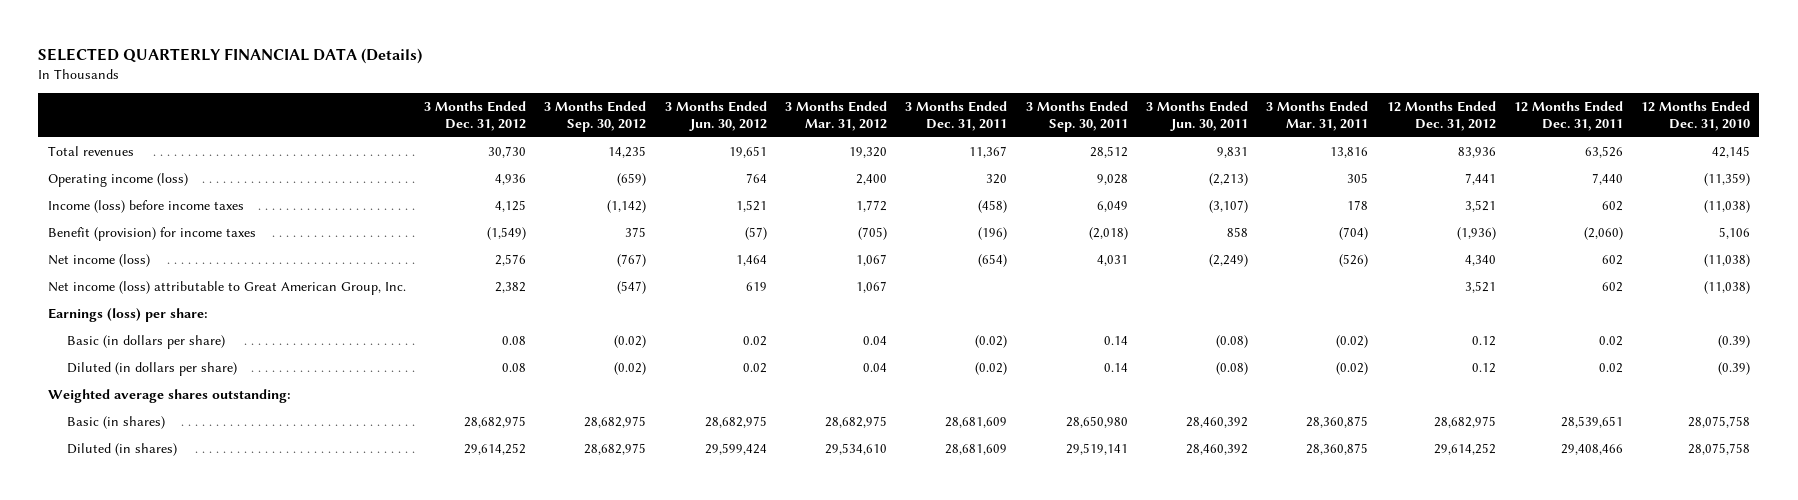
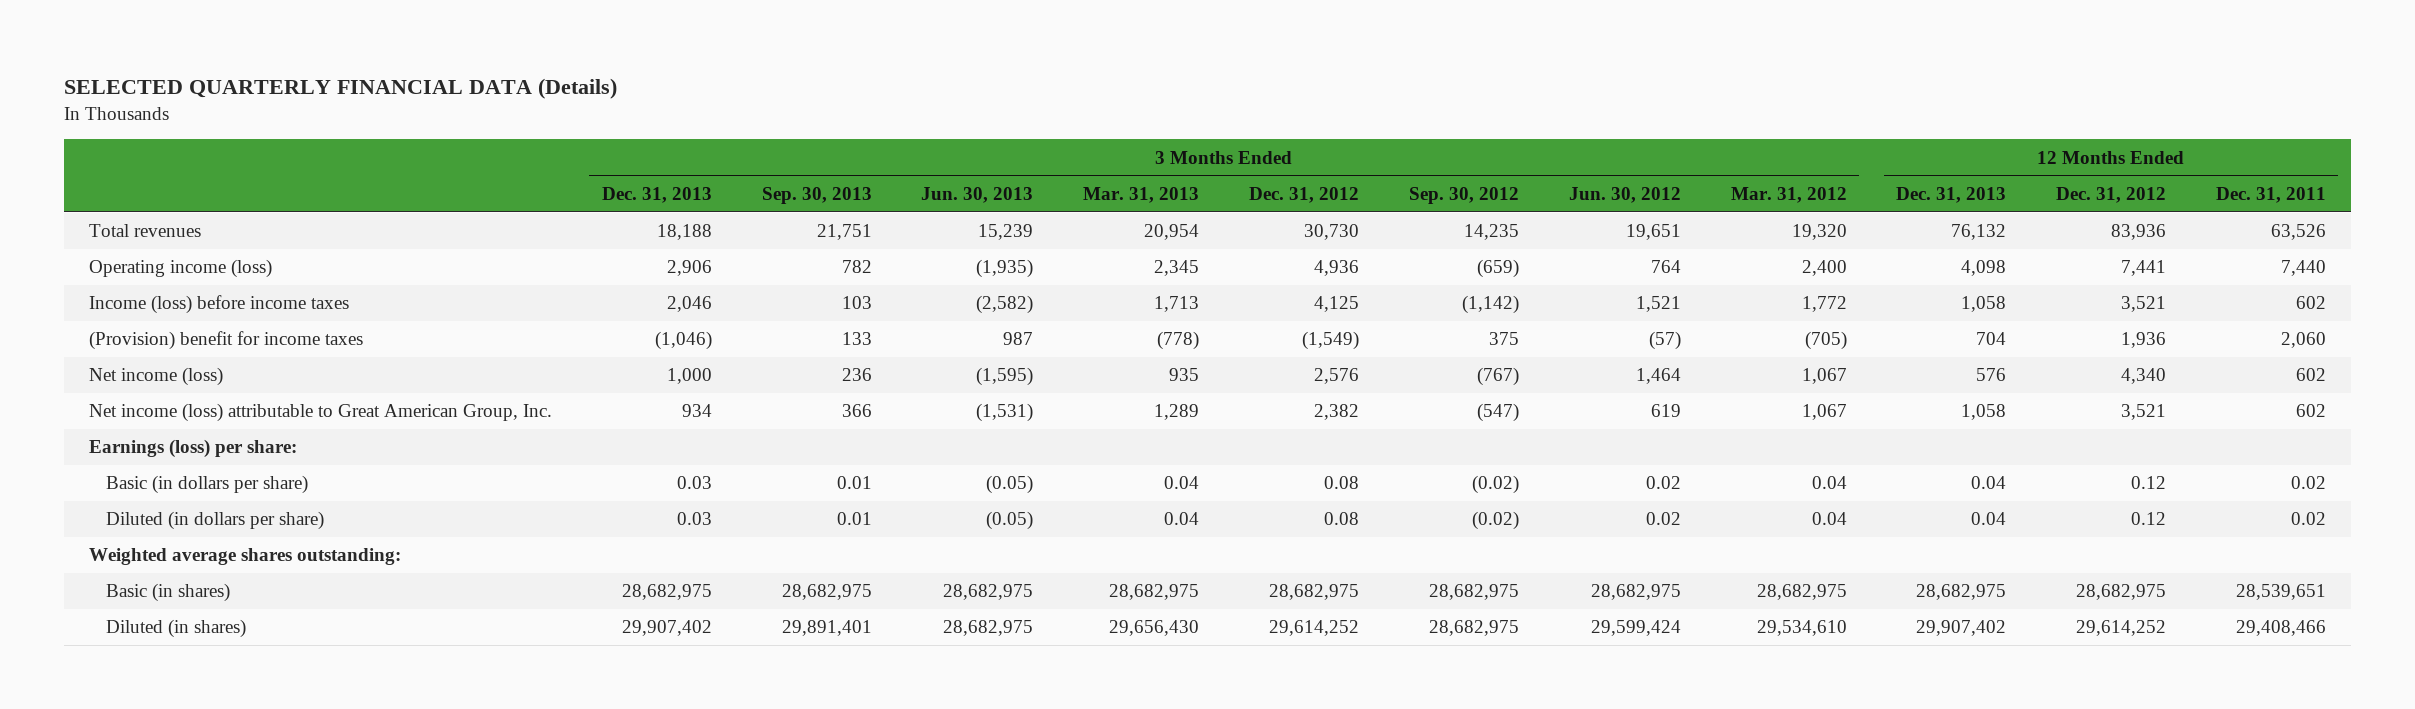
- | 3 Months Ended Dec. 31, 2012 | 3 Months Ended Sep. 30, 2012 | 3 Months Ended Jun. 30, 2012 | 3 Months Ended Mar. 31, 2012 | 3 Months Ended Dec. 31, 2011 | 3 Months Ended Sep. 30, 2011 | 3 Months Ended Jun. 30, 2011 | 3 Months Ended Mar. 31, 2011 | 12 Months Ended Dec. 31, 2012 | 12 Months Ended Dec. 31, 2011 | 12 Months Ended Dec. 31, 2010
+ | 3 Months Ended Dec. 31, 2013 | 3 Months Ended Sep. 30, 2013 | 3 Months Ended Jun. 30, 2013 | 3 Months Ended Mar. 31, 2013 | 3 Months Ended Dec. 31, 2012 | 3 Months Ended Sep. 30, 2012 | 3 Months Ended Jun. 30, 2012 | 3 Months Ended Mar. 31, 2012 | 12 Months Ended Dec. 31, 2013 | 12 Months Ended Dec. 31, 2012 | 12 Months Ended Dec. 31, 2011
- Benefit (provision) for income taxes | (1,549) | 375 | (57) | (705) | (196) | (2,018) | 858 | (704) | (1,936) | (2,060) | 5,106
+ (Provision) benefit for income taxes | (1,046) | 133 | 987 | (778) | (1,549) | 375 | (57) | (705) | 704 | 1,936 | 2,060

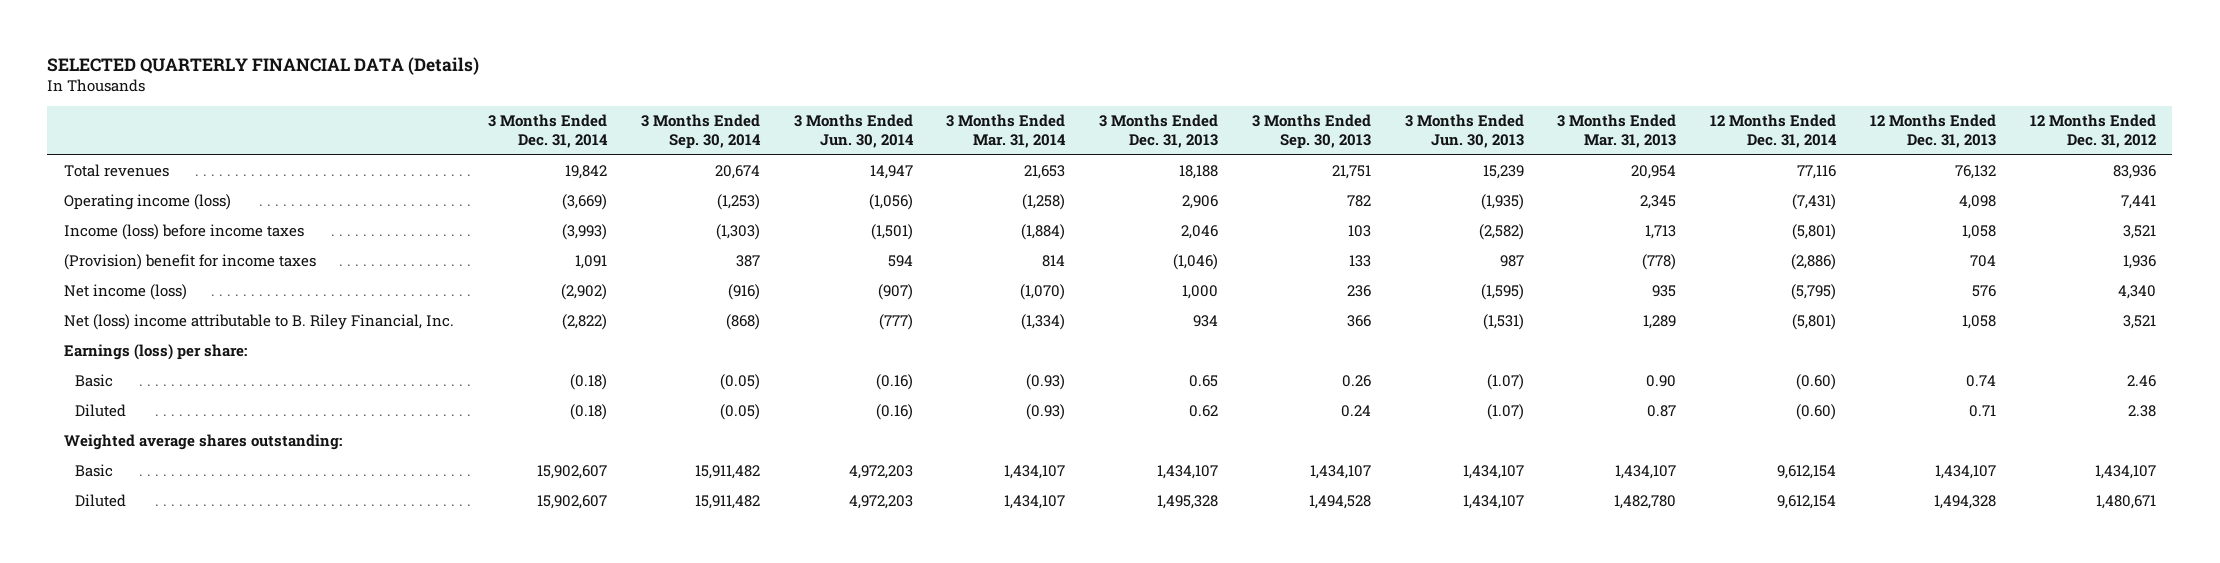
- | 3 Months Ended Dec. 31, 2013 | 3 Months Ended Sep. 30, 2013 | 3 Months Ended Jun. 30, 2013 | 3 Months Ended Mar. 31, 2013 | 3 Months Ended Dec. 31, 2012 | 3 Months Ended Sep. 30, 2012 | 3 Months Ended Jun. 30, 2012 | 3 Months Ended Mar. 31, 2012 | 12 Months Ended Dec. 31, 2013 | 12 Months Ended Dec. 31, 2012 | 12 Months Ended Dec. 31, 2011
+ | 3 Months Ended Dec. 31, 2014 | 3 Months Ended Sep. 30, 2014 | 3 Months Ended Jun. 30, 2014 | 3 Months Ended Mar. 31, 2014 | 3 Months Ended Dec. 31, 2013 | 3 Months Ended Sep. 30, 2013 | 3 Months Ended Jun. 30, 2013 | 3 Months Ended Mar. 31, 2013 | 12 Months Ended Dec. 31, 2014 | 12 Months Ended Dec. 31, 2013 | 12 Months Ended Dec. 31, 2012
- Net income (loss) attributable to Great American Group, Inc. | 934 | 366 | (1,531) | 1,289 | 2,382 | (547) | 619 | 1,067 | 1,058 | 3,521 | 602
+ Net (loss) income attributable to B. Riley Financial, Inc. | (2,822) | (868) | (777) | (1,334) | 934 | 366 | (1,531) | 1,289 | (5,801) | 1,058 | 3,521
- Basic (in dollars per share) | 0.03 | 0.01 | (0.05) | 0.04 | 0.08 | (0.02) | 0.02 | 0.04 | 0.04 | 0.12 | 0.02
- Diluted (in dollars per share) | 0.03 | 0.01 | (0.05) | 0.04 | 0.08 | (0.02) | 0.02 | 0.04 | 0.04 | 0.12 | 0.02
+ Basic | (0.18) | (0.05) | (0.16) | (0.93) | 0.65 | 0.26 | (1.07) | 0.90 | (0.60) | 0.74 | 2.46
+ Diluted | (0.18) | (0.05) | (0.16) | (0.93) | 0.62 | 0.24 | (1.07) | 0.87 | (0.60) | 0.71 | 2.38
- Basic (in shares) | 28,682,975 | 28,682,975 | 28,682,975 | 28,682,975 | 28,682,975 | 28,682,975 | 28,682,975 | 28,682,975 | 28,682,975 | 28,682,975 | 28,539,651
- Diluted (in shares) | 29,907,402 | 29,891,401 | 28,682,975 | 29,656,430 | 29,614,252 | 28,682,975 | 29,599,424 | 29,534,610 | 29,907,402 | 29,614,252 | 29,408,466
+ Basic | 15,902,607 | 15,911,482 | 4,972,203 | 1,434,107 | 1,434,107 | 1,434,107 | 1,434,107 | 1,434,107 | 9,612,154 | 1,434,107 | 1,434,107
+ Diluted | 15,902,607 | 15,911,482 | 4,972,203 | 1,434,107 | 1,495,328 | 1,494,528 | 1,434,107 | 1,482,780 | 9,612,154 | 1,494,328 | 1,480,671

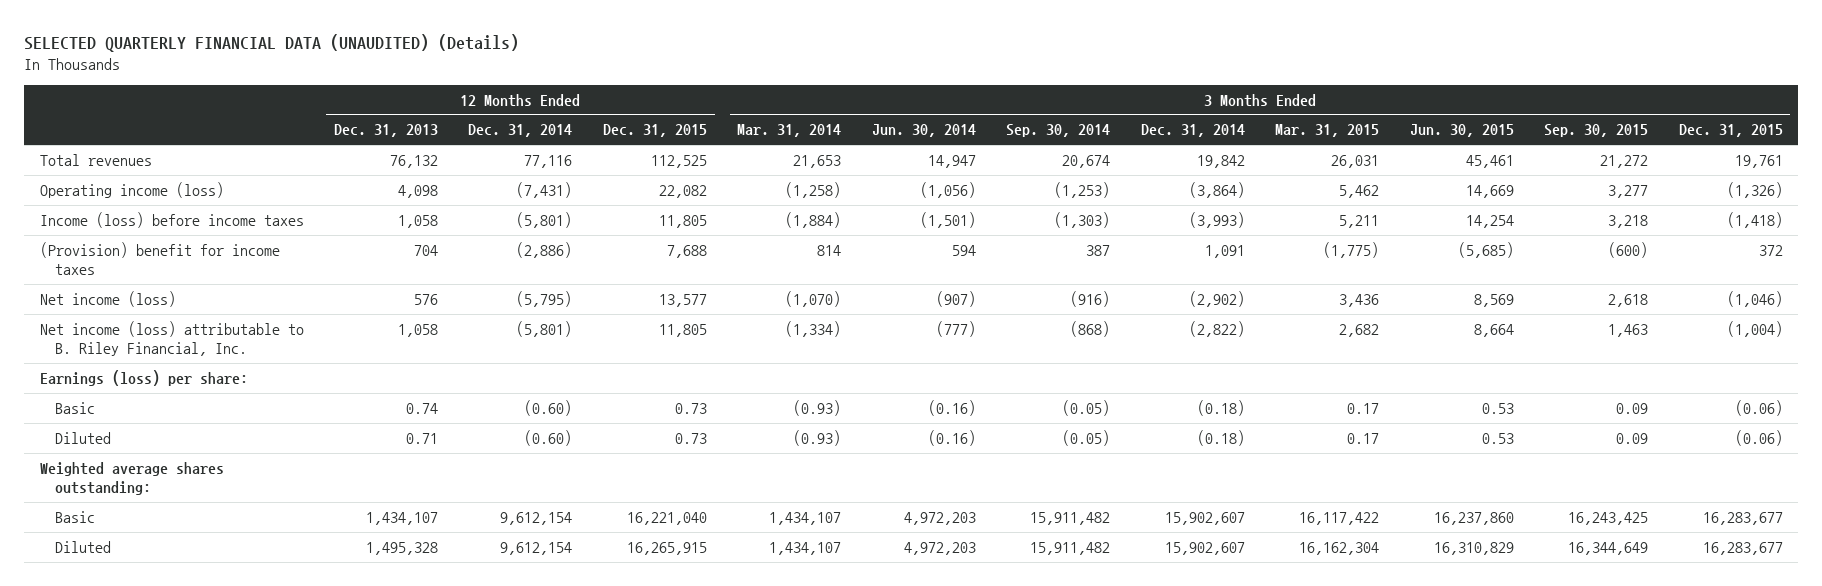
- SELECTED QUARTERLY FINANCIAL DATA (Details)
+ SELECTED QUARTERLY FINANCIAL DATA (UNAUDITED) (Details)
- | 3 Months Ended Dec. 31, 2014 | 3 Months Ended Sep. 30, 2014 | 3 Months Ended Jun. 30, 2014 | 3 Months Ended Mar. 31, 2014 | 3 Months Ended Dec. 31, 2013 | 3 Months Ended Sep. 30, 2013 | 3 Months Ended Jun. 30, 2013 | 3 Months Ended Mar. 31, 2013 | 12 Months Ended Dec. 31, 2014 | 12 Months Ended Dec. 31, 2013 | 12 Months Ended Dec. 31, 2012
+ | 12 Months Ended Dec. 31, 2013 | 12 Months Ended Dec. 31, 2014 | 12 Months Ended Dec. 31, 2015 | 3 Months Ended Mar. 31, 2014 | 3 Months Ended Jun. 30, 2014 | 3 Months Ended Sep. 30, 2014 | 3 Months Ended Dec. 31, 2014 | 3 Months Ended Mar. 31, 2015 | 3 Months Ended Jun. 30, 2015 | 3 Months Ended Sep. 30, 2015 | 3 Months Ended Dec. 31, 2015
- Operating income (loss) | (3,669) | (1,253) | (1,056) | (1,258) | 2,906 | 782 | (1,935) | 2,345 | (7,431) | 4,098 | 7,441
+ Operating income (loss) | 4,098 | (7,431) | 22,082 | (1,258) | (1,056) | (1,253) | (3,864) | 5,462 | 14,669 | 3,277 | (1,326)
- Net (loss) income attributable to B. Riley Financial, Inc. | (2,822) | (868) | (777) | (1,334) | 934 | 366 | (1,531) | 1,289 | (5,801) | 1,058 | 3,521
+ Net income (loss) attributable to B. Riley Financial, Inc. | 1,058 | (5,801) | 11,805 | (1,334) | (777) | (868) | (2,822) | 2,682 | 8,664 | 1,463 | (1,004)
- Diluted | 15,902,607 | 15,911,482 | 4,972,203 | 1,434,107 | 1,495,328 | 1,494,528 | 1,434,107 | 1,482,780 | 9,612,154 | 1,494,328 | 1,480,671
+ Diluted | 1,495,328 | 9,612,154 | 16,265,915 | 1,434,107 | 4,972,203 | 15,911,482 | 15,902,607 | 16,162,304 | 16,310,829 | 16,344,649 | 16,283,677

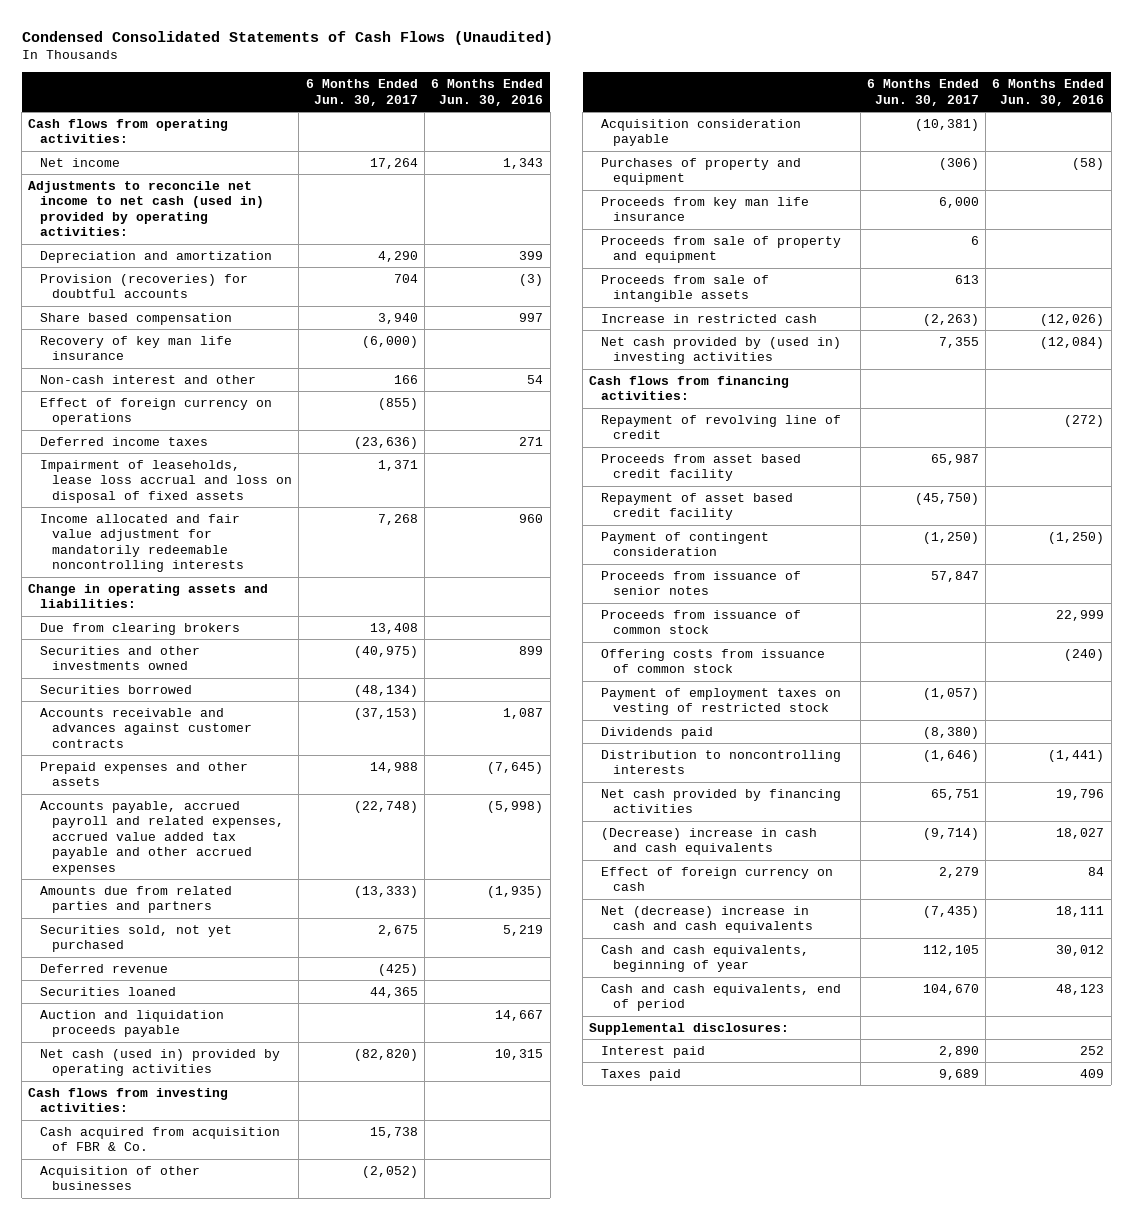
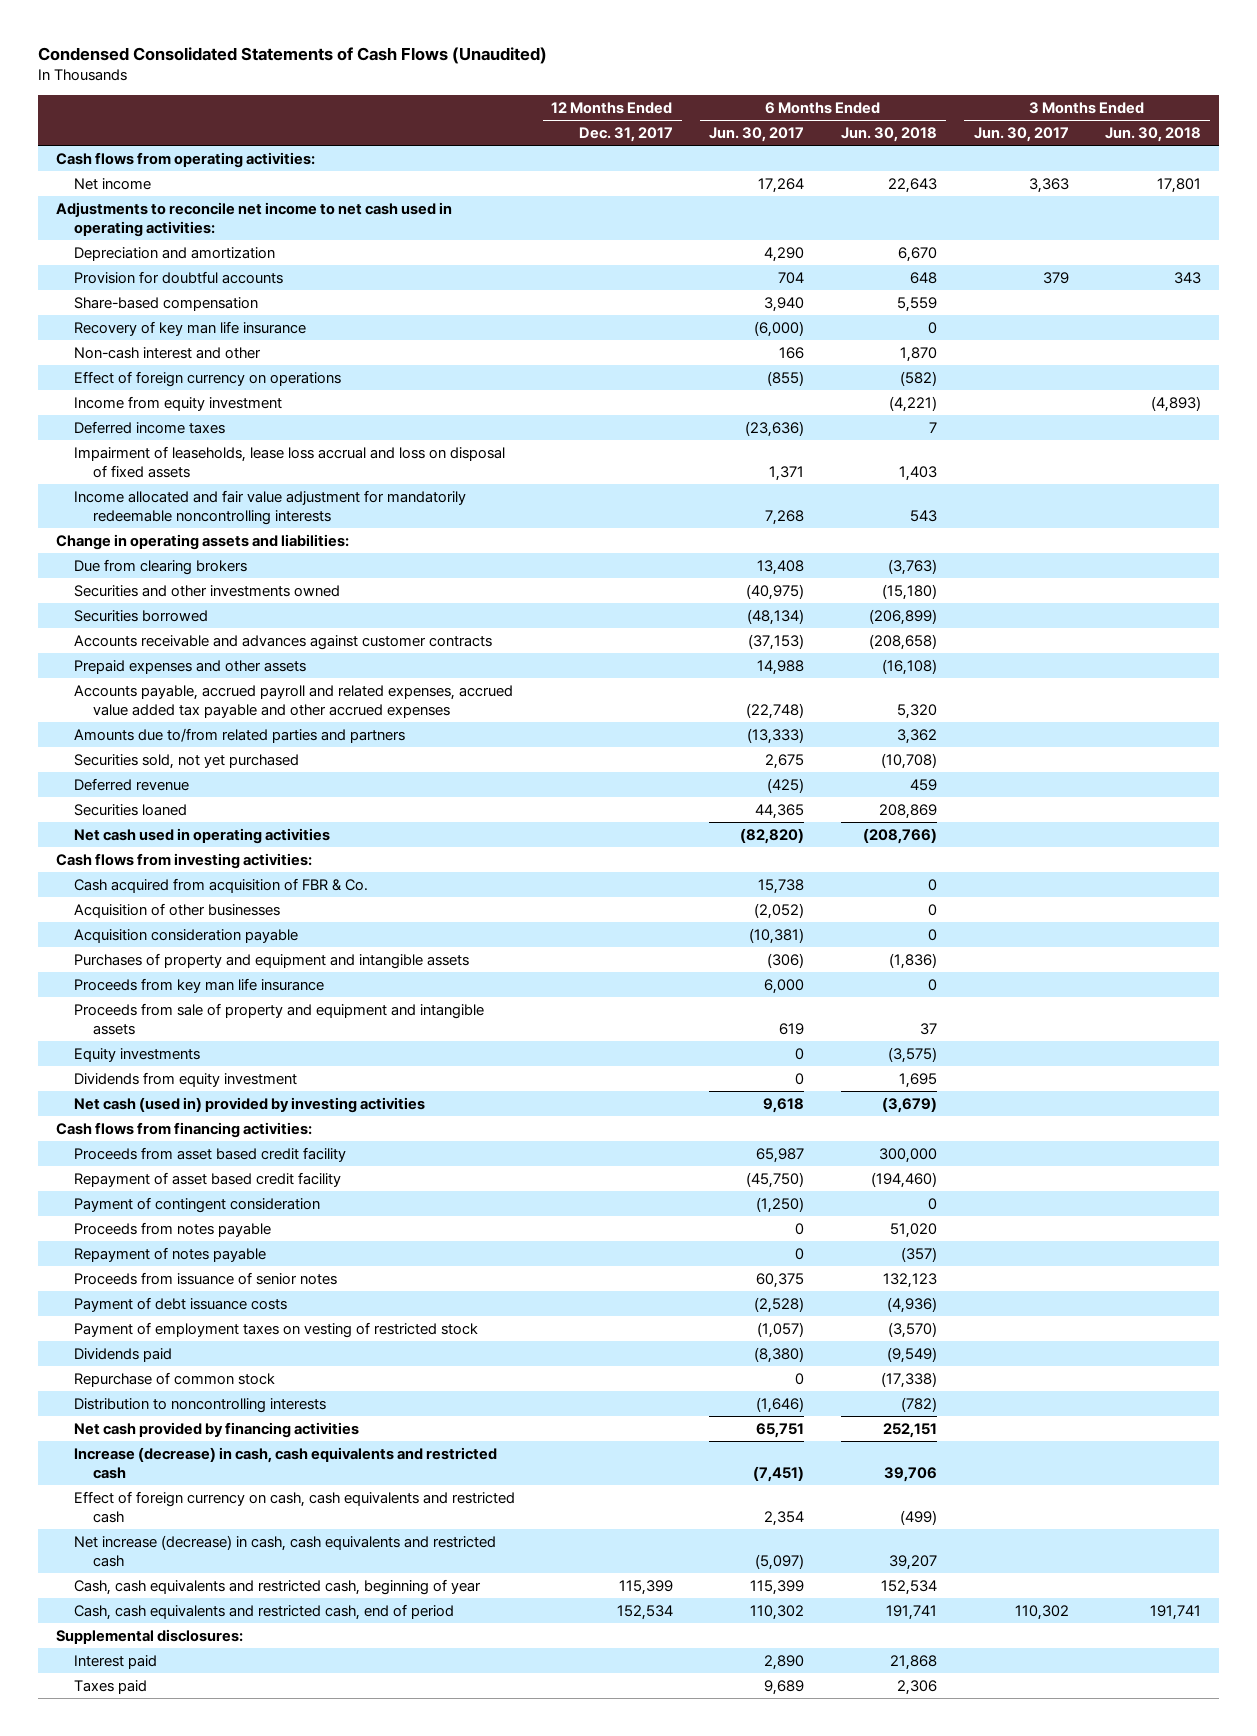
- | 6 Months Ended Jun. 30, 2017 | 6 Months Ended Jun. 30, 2016
+ | 12 Months Ended Dec. 31, 2017 | 6 Months Ended Jun. 30, 2017 | 6 Months Ended Jun. 30, 2018 | 3 Months Ended Jun. 30, 2017 | 3 Months Ended Jun. 30, 2018
- Adjustments to reconcile net income to net cash (used in) provided by operating activities:
+ Adjustments to reconcile net income to net cash used in operating activities:
- Provision (recoveries) for doubtful accounts | 704 | (3)
- Share based compensation | 3,940 | 997
+ Provision for doubtful accounts | | 704 | 648 | 379 | 343
+ Share-based compensation | | 3,940 | 5,559 | |
+ Income from equity investment | | | (4,221) | | (4,893)
- Amounts due from related parties and partners | (13,333) | (1,935)
+ Amounts due to/from related parties and partners | | (13,333) | 3,362 | |
- Auction and liquidation proceeds payable | | 14,667
- Net cash (used in) provided by operating activities | (82,820) | 10,315
+ Net cash used in operating activities | | (82,820) | (208,766) | |
- Purchases of property and equipment | (306) | (58)
+ Purchases of property and equipment and intangible assets | | (306) | (1,836) | |
- Proceeds from sale of property and equipment | 6 |
- Proceeds from sale of intangible assets | 613 |
- Increase in restricted cash | (2,263) | (12,026)
- Net cash provided by (used in) investing activities | 7,355 | (12,084)
+ Proceeds from sale of property and equipment and intangible assets | | 619 | 37 | |
+ Equity investments | | 0 | (3,575) | |
+ Dividends from equity investment | | 0 | 1,695 | |
+ Net cash (used in) provided by investing activities | | 9,618 | (3,679) | |
- Repayment of revolving line of credit | | (272)
- Proceeds from issuance of senior notes | 57,847 |
- Proceeds from issuance of common stock | | 22,999
- Offering costs from issuance of common stock | | (240)
+ Proceeds from notes payable | | 0 | 51,020 | |
+ Repayment of notes payable | | 0 | (357) | |
+ Proceeds from issuance of senior notes | | 60,375 | 132,123 | |
+ Payment of debt issuance costs | | (2,528) | (4,936) | |
+ Repurchase of common stock | | 0 | (17,338) | |
- (Decrease) increase in cash and cash equivalents | (9,714) | 18,027
- Effect of foreign currency on cash | 2,279 | 84
- Net (decrease) increase in cash and cash equivalents | (7,435) | 18,111
- Cash and cash equivalents, beginning of year | 112,105 | 30,012
- Cash and cash equivalents, end of period | 104,670 | 48,123
+ Increase (decrease) in cash, cash equivalents and restricted cash | | (7,451) | 39,706 | |
+ Effect of foreign currency on cash, cash equivalents and restricted cash | | 2,354 | (499) | |
+ Net increase (decrease) in cash, cash equivalents and restricted cash | | (5,097) | 39,207 | |
+ Cash, cash equivalents and restricted cash, beginning of year | 115,399 | 115,399 | 152,534 | |
+ Cash, cash equivalents and restricted cash, end of period | 152,534 | 110,302 | 191,741 | 110,302 | 191,741

